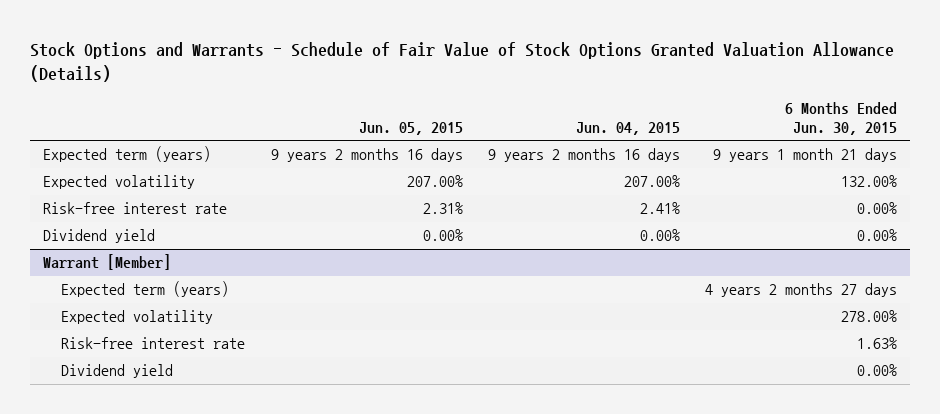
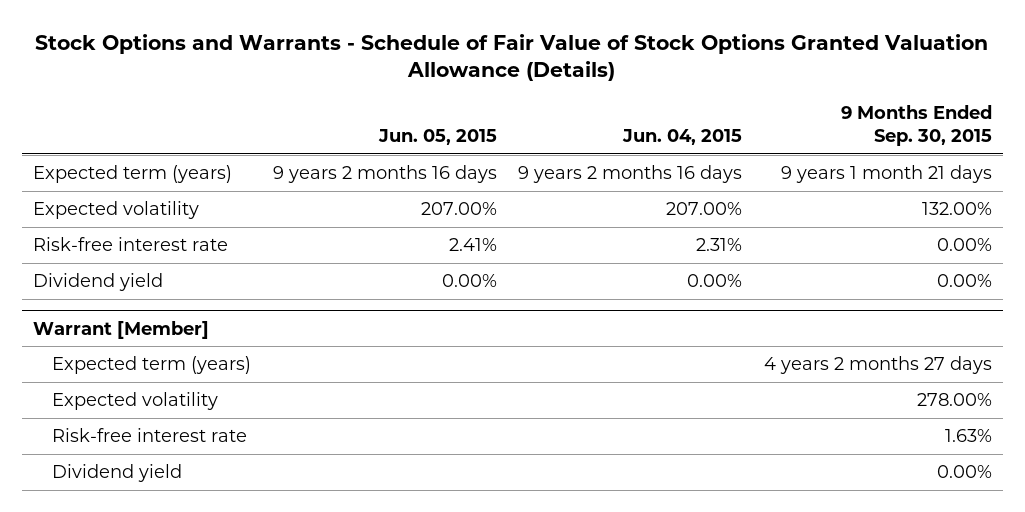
- | Jun. 05, 2015 | Jun. 04, 2015 | 6 Months Ended Jun. 30, 2015
+ | Jun. 05, 2015 | Jun. 04, 2015 | 9 Months Ended Sep. 30, 2015
- Risk-free interest rate | 2.31% | 2.41% | 0.00%
+ Risk-free interest rate | 2.41% | 2.31% | 0.00%

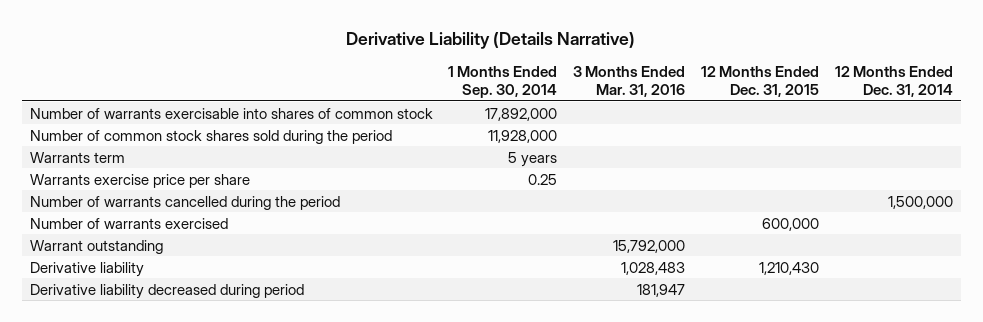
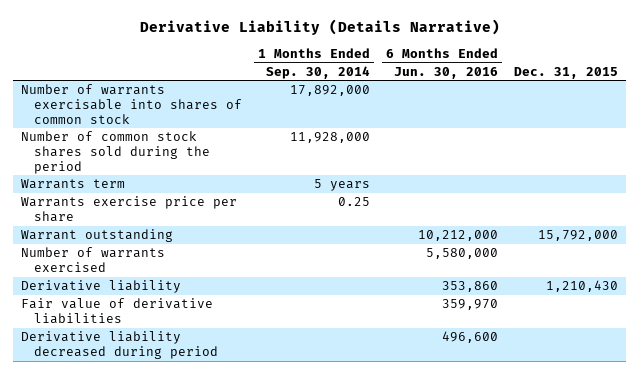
- | 1 Months Ended Sep. 30, 2014 | 3 Months Ended Mar. 31, 2016 | 12 Months Ended Dec. 31, 2015 | 12 Months Ended Dec. 31, 2014
+ | 1 Months Ended Sep. 30, 2014 | 6 Months Ended Jun. 30, 2016 | Dec. 31, 2015
- Number of warrants cancelled during the period | | | | 1,500,000
moved down: Number of warrants exercised | | 5,580,000 |
+ Fair value of derivative liabilities | | 359,970 |

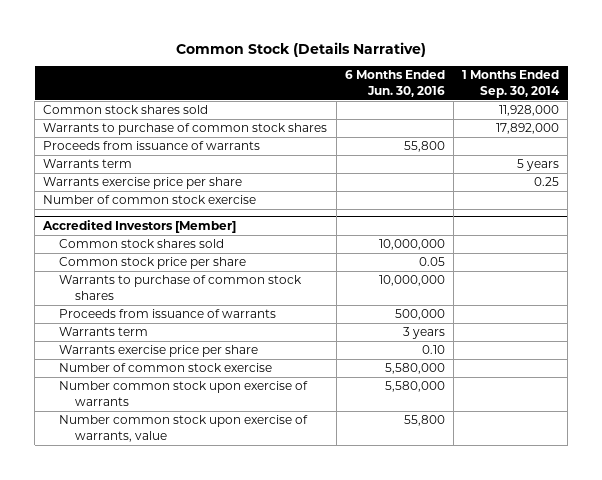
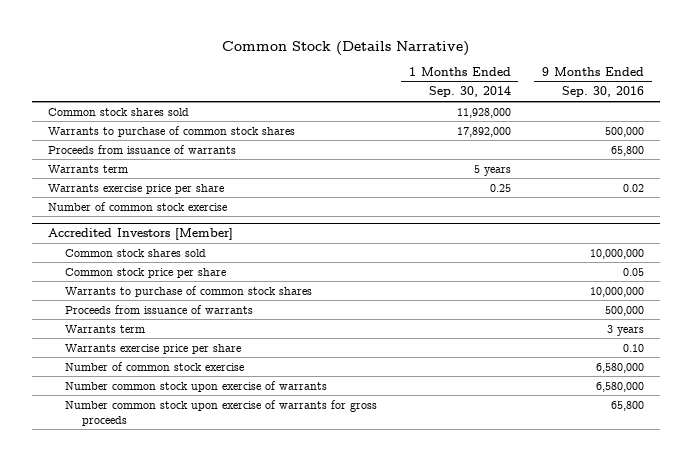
- | 6 Months Ended Jun. 30, 2016 | 1 Months Ended Sep. 30, 2014
+ | 1 Months Ended Sep. 30, 2014 | 9 Months Ended Sep. 30, 2016
@ Accredited Investors [Member]
- Number common stock upon exercise of warrants, value | 55,800 |
+ Number common stock upon exercise of warrants for gross proceeds | | 65,800

